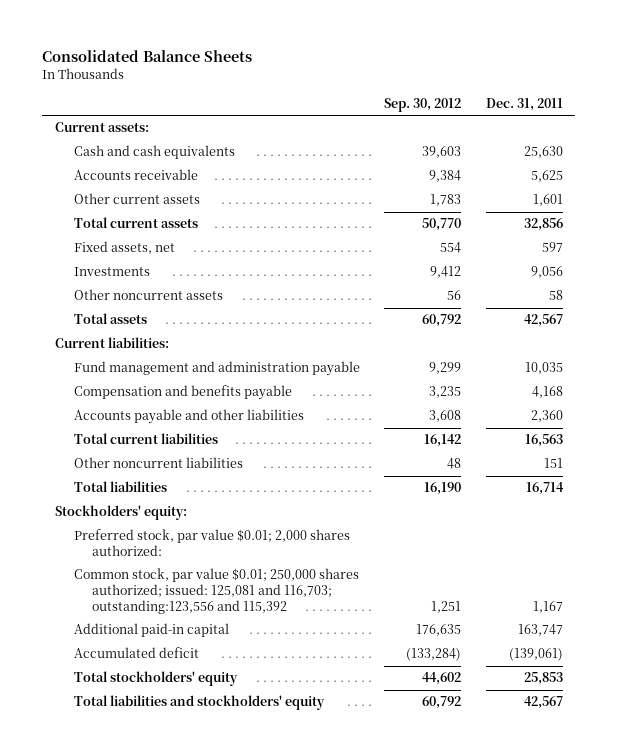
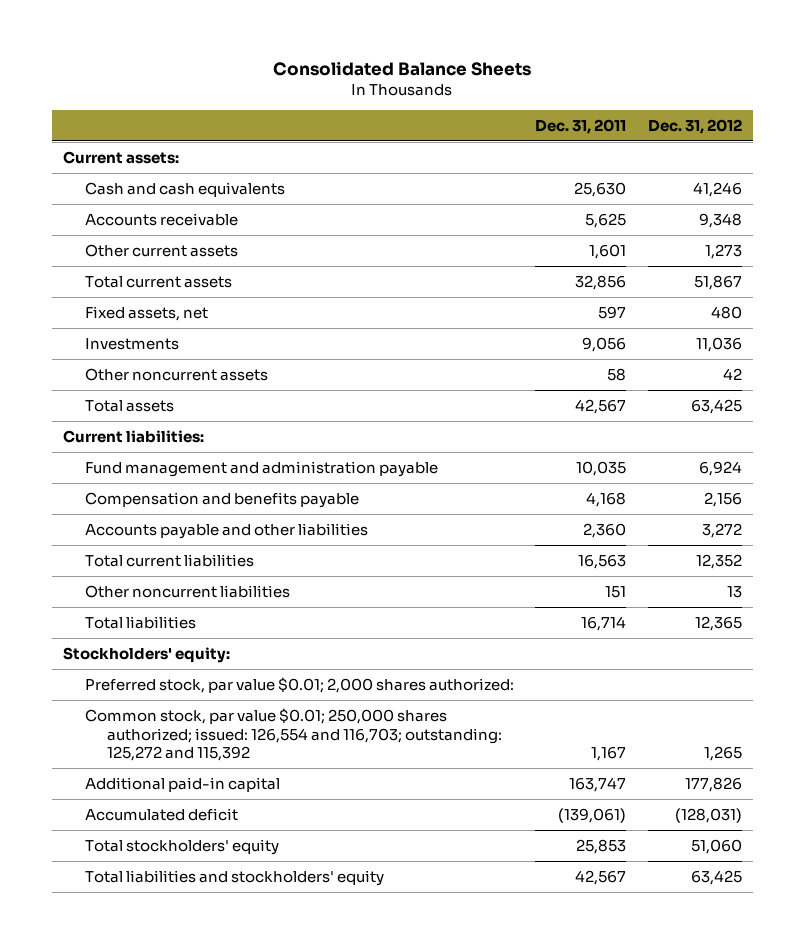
- | Sep. 30, 2012 | Dec. 31, 2011
+ | Dec. 31, 2011 | Dec. 31, 2012
- Common stock, par value $0.01; 250,000 shares authorized; issued: 125,081 and 116,703; outstanding:123,556 and 115,392 | 1,251 | 1,167
+ Common stock, par value $0.01; 250,000 shares authorized; issued: 126,554 and 116,703; outstanding: 125,272 and 115,392 | 1,167 | 1,265

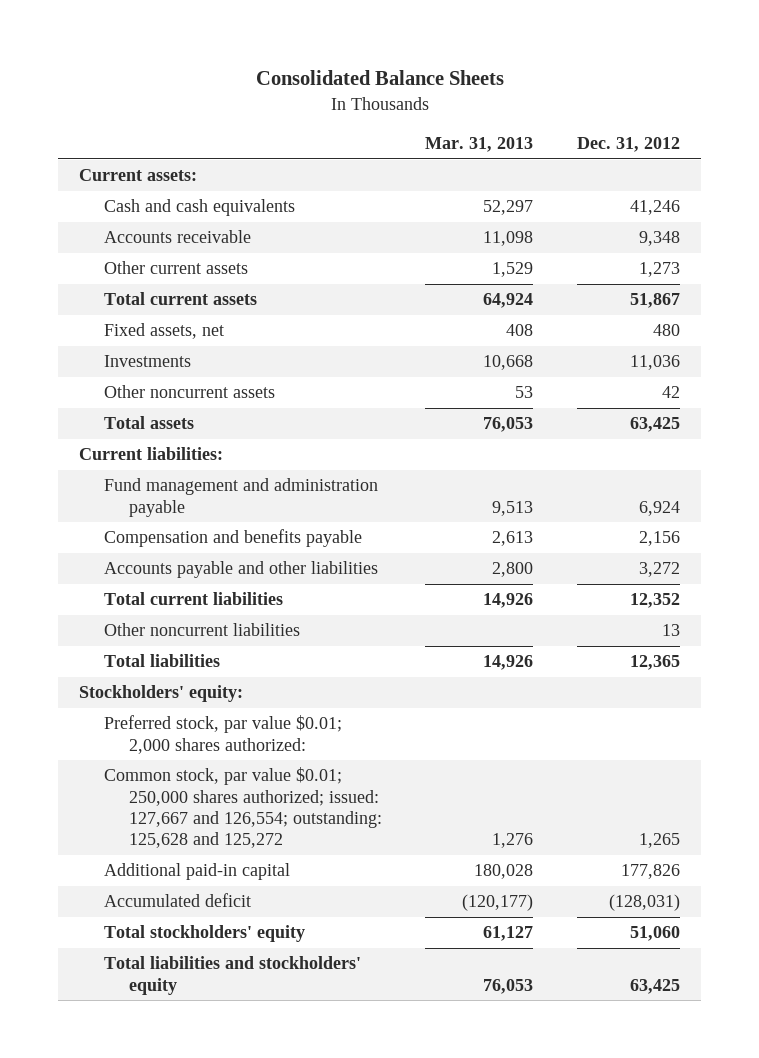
- | Dec. 31, 2011 | Dec. 31, 2012
+ | Mar. 31, 2013 | Dec. 31, 2012
- Common stock, par value $0.01; 250,000 shares authorized; issued: 126,554 and 116,703; outstanding: 125,272 and 115,392 | 1,167 | 1,265
+ Common stock, par value $0.01; 250,000 shares authorized; issued: 127,667 and 126,554; outstanding: 125,628 and 125,272 | 1,276 | 1,265

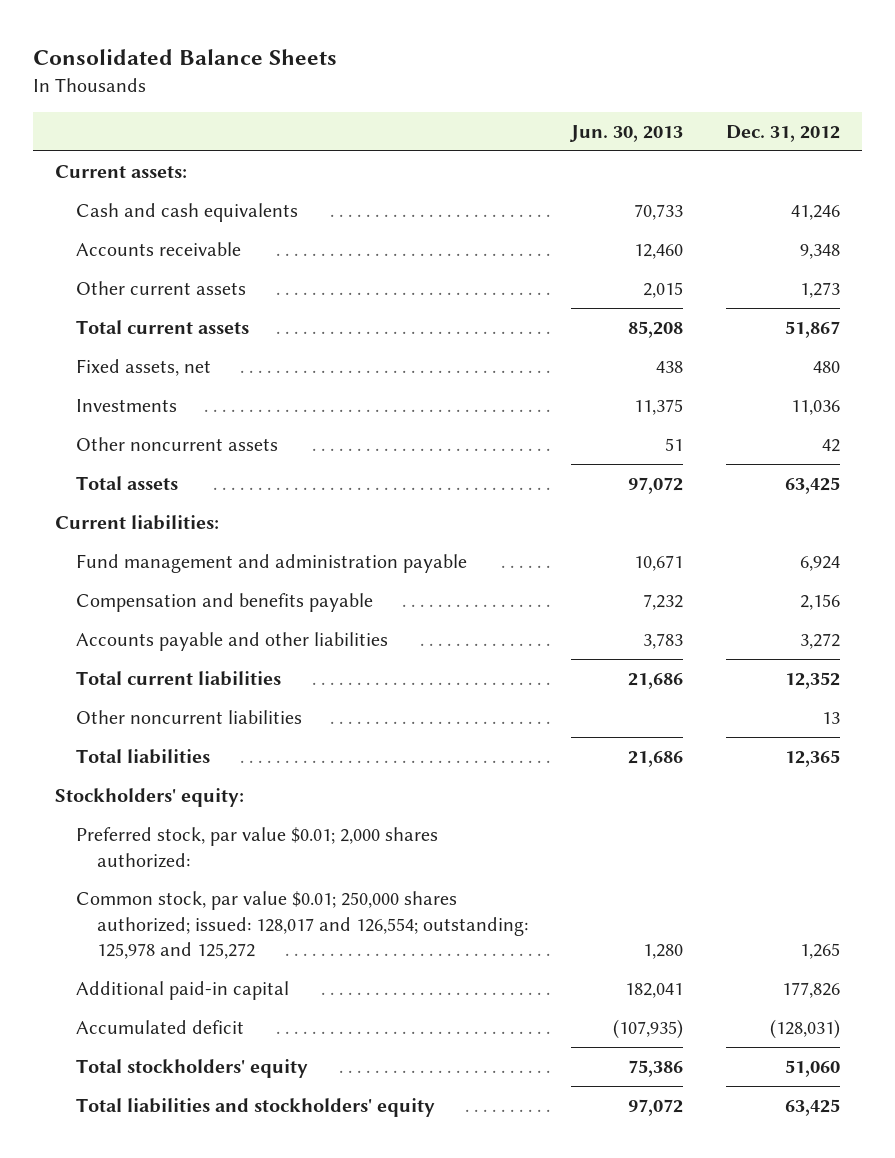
- | Mar. 31, 2013 | Dec. 31, 2012
+ | Jun. 30, 2013 | Dec. 31, 2012
- Common stock, par value $0.01; 250,000 shares authorized; issued: 127,667 and 126,554; outstanding: 125,628 and 125,272 | 1,276 | 1,265
+ Common stock, par value $0.01; 250,000 shares authorized; issued: 128,017 and 126,554; outstanding: 125,978 and 125,272 | 1,280 | 1,265

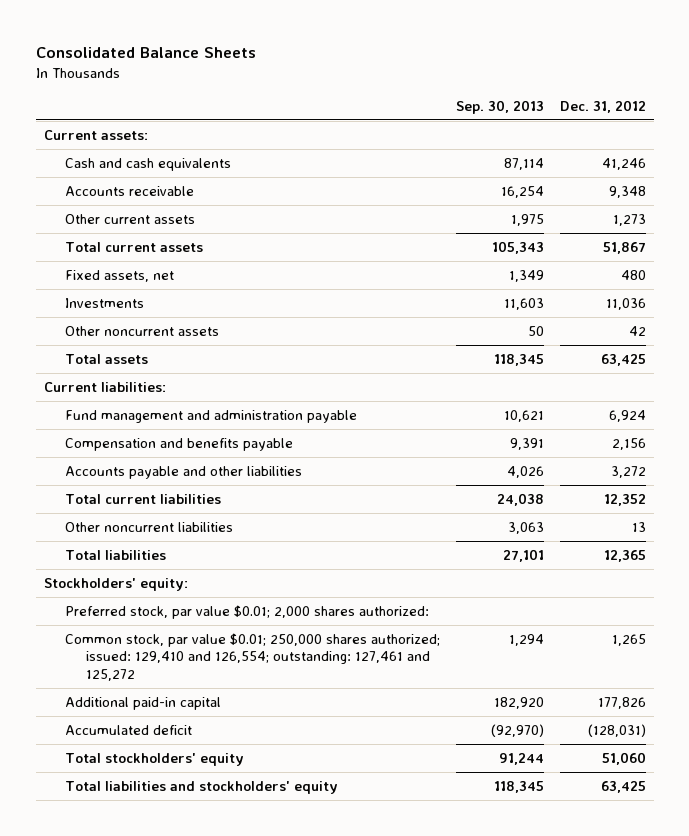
- | Jun. 30, 2013 | Dec. 31, 2012
+ | Sep. 30, 2013 | Dec. 31, 2012
- Common stock, par value $0.01; 250,000 shares authorized; issued: 128,017 and 126,554; outstanding: 125,978 and 125,272 | 1,280 | 1,265
+ Common stock, par value $0.01; 250,000 shares authorized; issued: 129,410 and 126,554; outstanding: 127,461 and 125,272 | 1,294 | 1,265

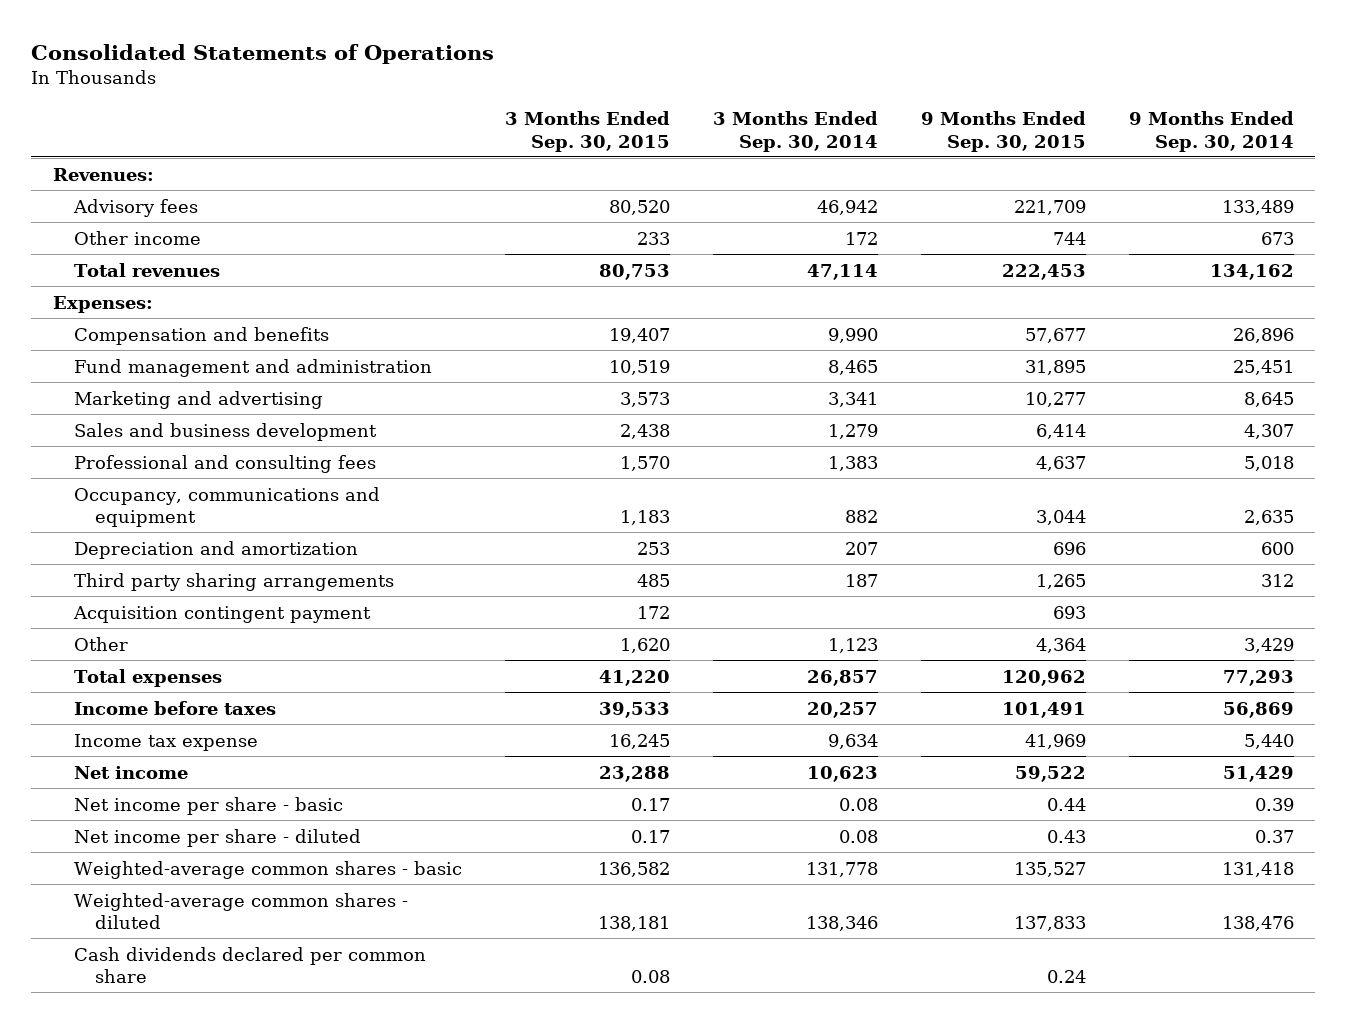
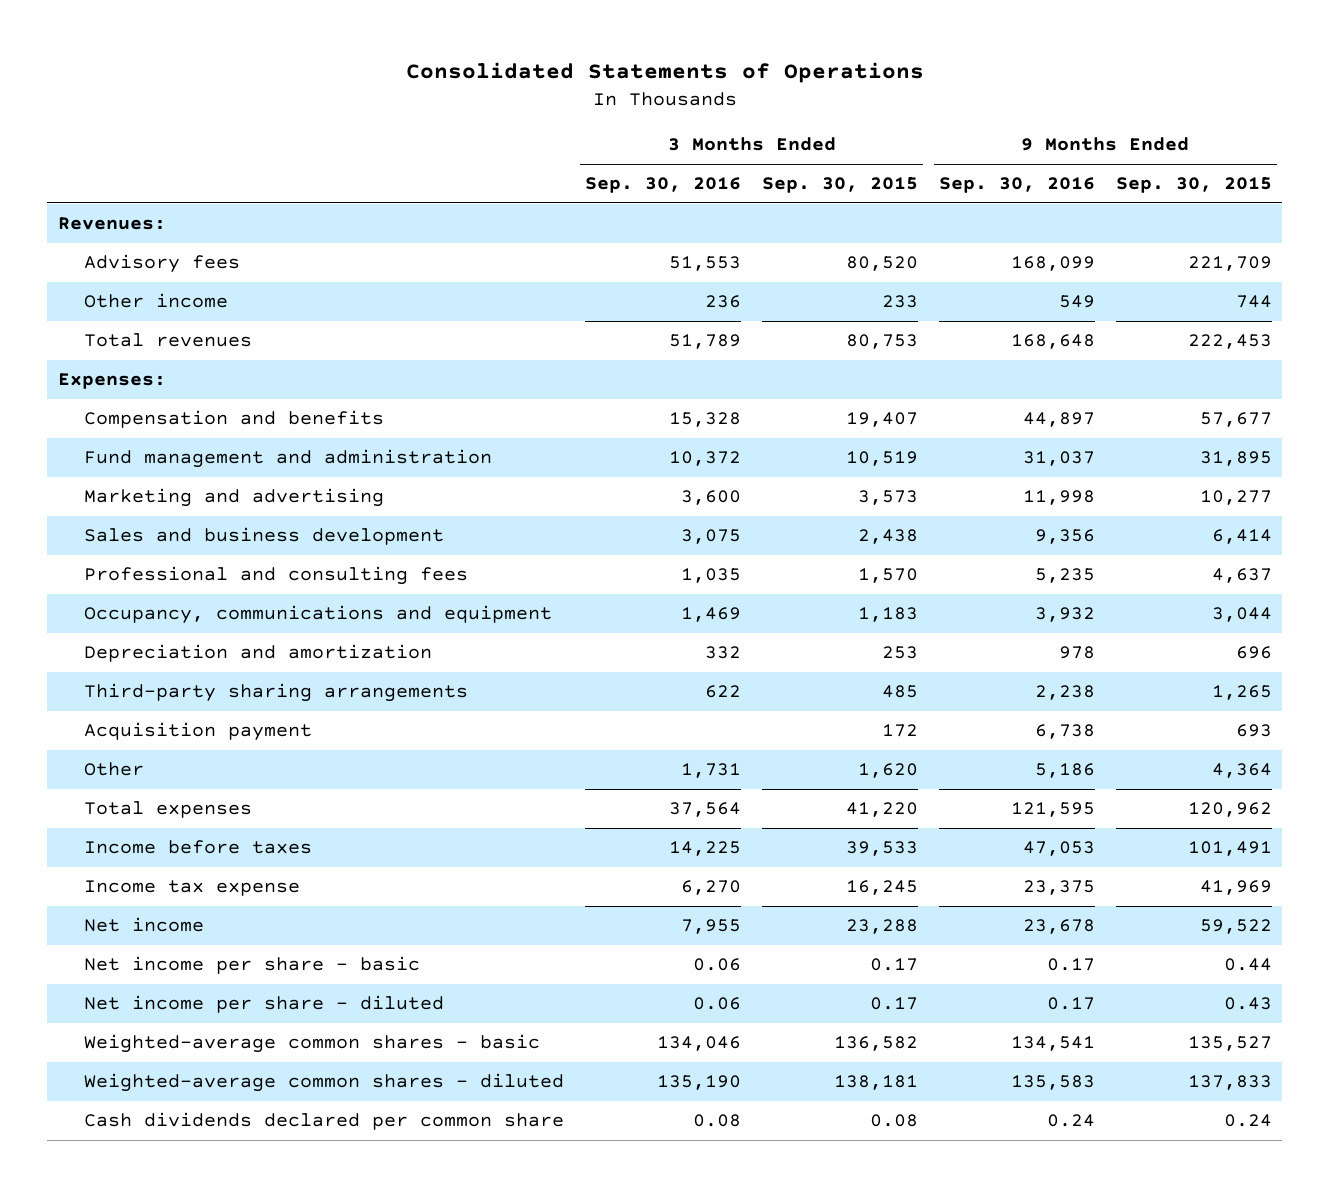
- | 3 Months Ended Sep. 30, 2015 | 3 Months Ended Sep. 30, 2014 | 9 Months Ended Sep. 30, 2015 | 9 Months Ended Sep. 30, 2014
+ | 3 Months Ended Sep. 30, 2016 | 3 Months Ended Sep. 30, 2015 | 9 Months Ended Sep. 30, 2016 | 9 Months Ended Sep. 30, 2015
- Third party sharing arrangements | 485 | 187 | 1,265 | 312
- Acquisition contingent payment | 172 | | 693 |
+ Third-party sharing arrangements | 622 | 485 | 2,238 | 1,265
+ Acquisition payment | | 172 | 6,738 | 693

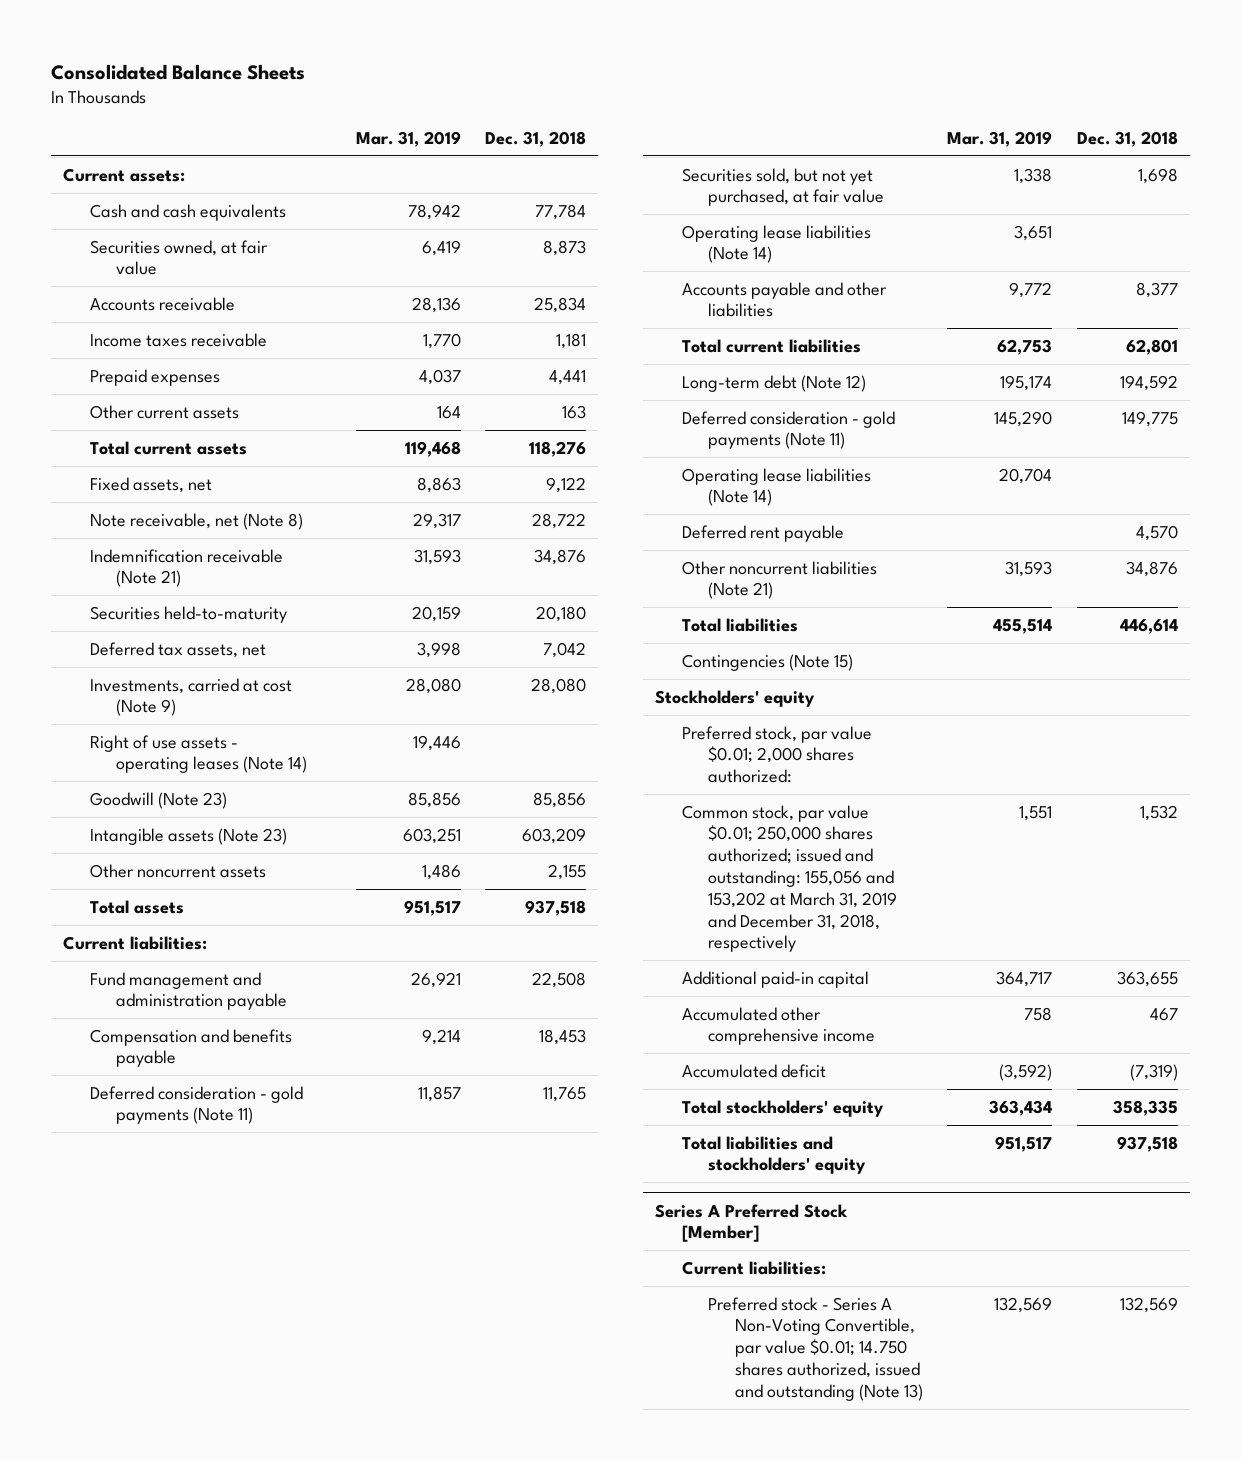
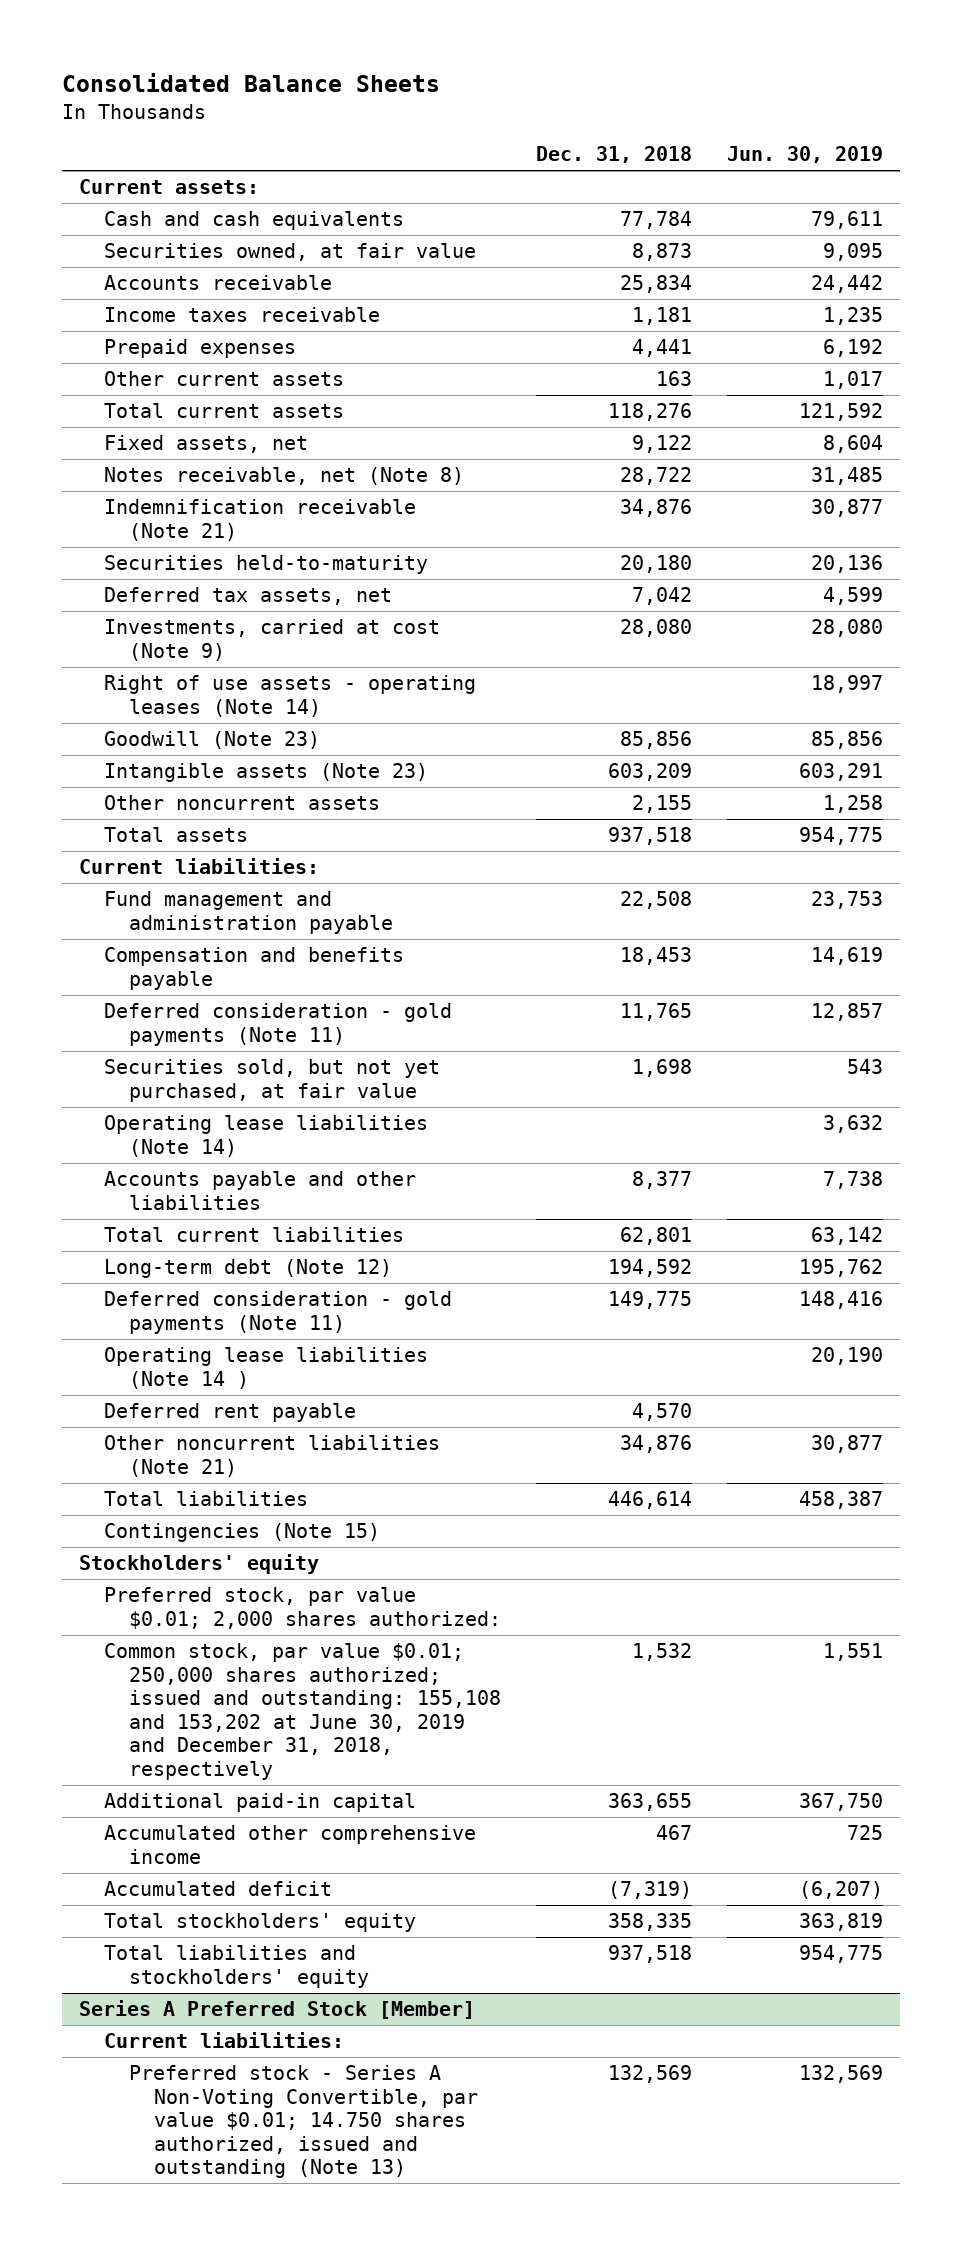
- | Mar. 31, 2019 | Dec. 31, 2018
+ | Dec. 31, 2018 | Jun. 30, 2019
- Note receivable, net (Note 8) | 29,317 | 28,722
+ Notes receivable, net (Note 8) | 28,722 | 31,485
- Operating lease liabilities (Note 14) | 20,704 |
+ Operating lease liabilities (Note 14 ) | | 20,190
- Common stock, par value $0.01; 250,000 shares authorized; issued and outstanding: 155,056 and 153,202 at March 31, 2019 and December 31, 2018, respectively | 1,551 | 1,532
+ Common stock, par value $0.01; 250,000 shares authorized; issued and outstanding: 155,108 and 153,202 at June 30, 2019 and December 31, 2018, respectively | 1,532 | 1,551

